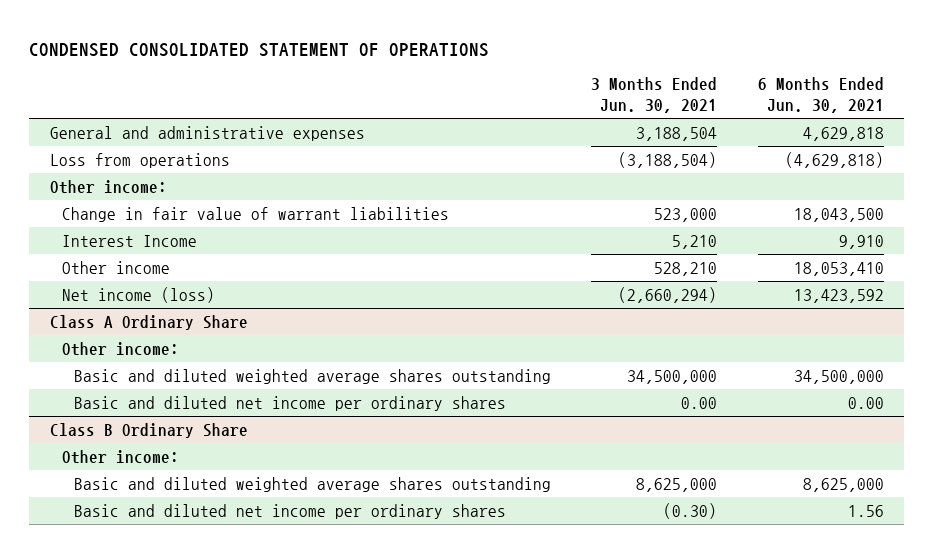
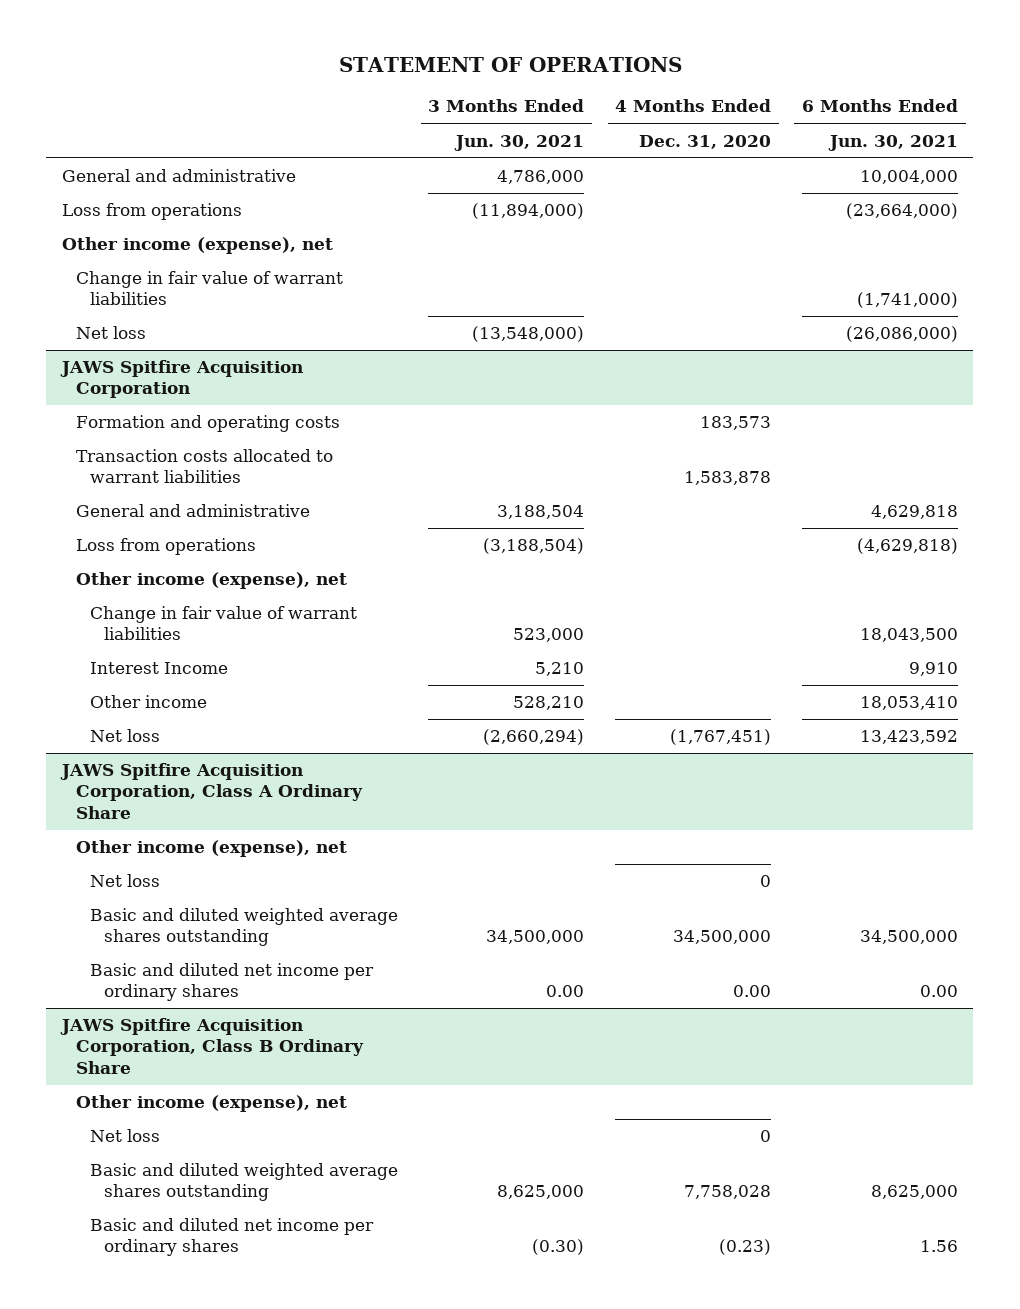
- CONDENSED CONSOLIDATED STATEMENT OF OPERATIONS
+ STATEMENT OF OPERATIONS
- | 3 Months Ended Jun. 30, 2021 | 6 Months Ended Jun. 30, 2021
+ | 3 Months Ended Jun. 30, 2021 | 4 Months Ended Dec. 31, 2020 | 6 Months Ended Jun. 30, 2021
- General and administrative expenses | 3,188,504 | 4,629,818
+ General and administrative | 4,786,000 | | 10,004,000
+ Loss from operations | (11,894,000) | | (23,664,000)
+ Other income (expense), net
+ Change in fair value of warrant liabilities | | | (1,741,000)
+ Net loss | (13,548,000) | | (26,086,000)
+ JAWS Spitfire Acquisition Corporation
+ Formation and operating costs | | 183,573 |
+ Transaction costs allocated to warrant liabilities | | 1,583,878 |
+ General and administrative | 3,188,504 | | 4,629,818
- Other income:
+ Other income (expense), net
- Net income (loss) | (2,660,294) | 13,423,592
- Class A Ordinary Share
- Other income:
+ Net loss | (2,660,294) | (1,767,451) | 13,423,592
+ JAWS Spitfire Acquisition Corporation, Class A Ordinary Share
+ Other income (expense), net
+ Net loss | | 0 |
- Class B Ordinary Share
- Other income:
+ JAWS Spitfire Acquisition Corporation, Class B Ordinary Share
+ Other income (expense), net
+ Net loss | | 0 |

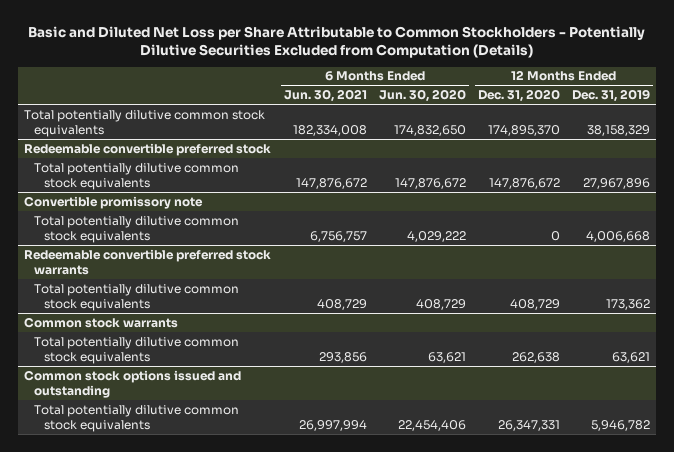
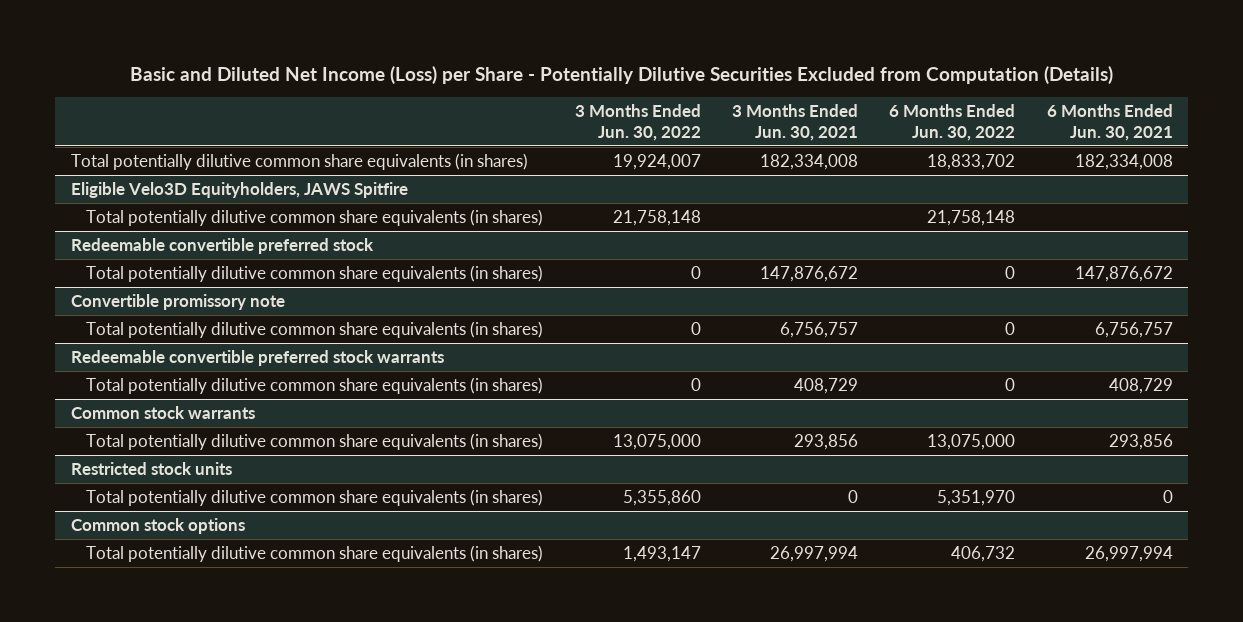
- Basic and Diluted Net Loss per Share Attributable to Common Stockholders - Potentially Dilutive Securities Excluded from Computation (Details)
+ Basic and Diluted Net Income (Loss) per Share - Potentially Dilutive Securities Excluded from Computation (Details)
- | 6 Months Ended Jun. 30, 2021 | 6 Months Ended Jun. 30, 2020 | 12 Months Ended Dec. 31, 2020 | 12 Months Ended Dec. 31, 2019
+ | 3 Months Ended Jun. 30, 2022 | 3 Months Ended Jun. 30, 2021 | 6 Months Ended Jun. 30, 2022 | 6 Months Ended Jun. 30, 2021
- Total potentially dilutive common stock equivalents | 182,334,008 | 174,832,650 | 174,895,370 | 38,158,329
+ Total potentially dilutive common share equivalents (in shares) | 19,924,007 | 182,334,008 | 18,833,702 | 182,334,008
+ Eligible Velo3D Equityholders, JAWS Spitfire
+ Total potentially dilutive common share equivalents (in shares) | 21,758,148 | | 21,758,148 |
@ Redeemable convertible preferred stock
- Total potentially dilutive common stock equivalents | 147,876,672 | 147,876,672 | 147,876,672 | 27,967,896
+ Total potentially dilutive common share equivalents (in shares) | 0 | 147,876,672 | 0 | 147,876,672
@ Convertible promissory note
- Total potentially dilutive common stock equivalents | 6,756,757 | 4,029,222 | 0 | 4,006,668
+ Total potentially dilutive common share equivalents (in shares) | 0 | 6,756,757 | 0 | 6,756,757
@ Redeemable convertible preferred stock warrants
- Total potentially dilutive common stock equivalents | 408,729 | 408,729 | 408,729 | 173,362
+ Total potentially dilutive common share equivalents (in shares) | 0 | 408,729 | 0 | 408,729
@ Common stock warrants
- Total potentially dilutive common stock equivalents | 293,856 | 63,621 | 262,638 | 63,621
- Common stock options issued and outstanding
- Total potentially dilutive common stock equivalents | 26,997,994 | 22,454,406 | 26,347,331 | 5,946,782
@ Common stock warrants
+ Total potentially dilutive common share equivalents (in shares) | 13,075,000 | 293,856 | 13,075,000 | 293,856
+ Restricted stock units
+ Total potentially dilutive common share equivalents (in shares) | 5,355,860 | 0 | 5,351,970 | 0
+ Common stock options
+ Total potentially dilutive common share equivalents (in shares) | 1,493,147 | 26,997,994 | 406,732 | 26,997,994

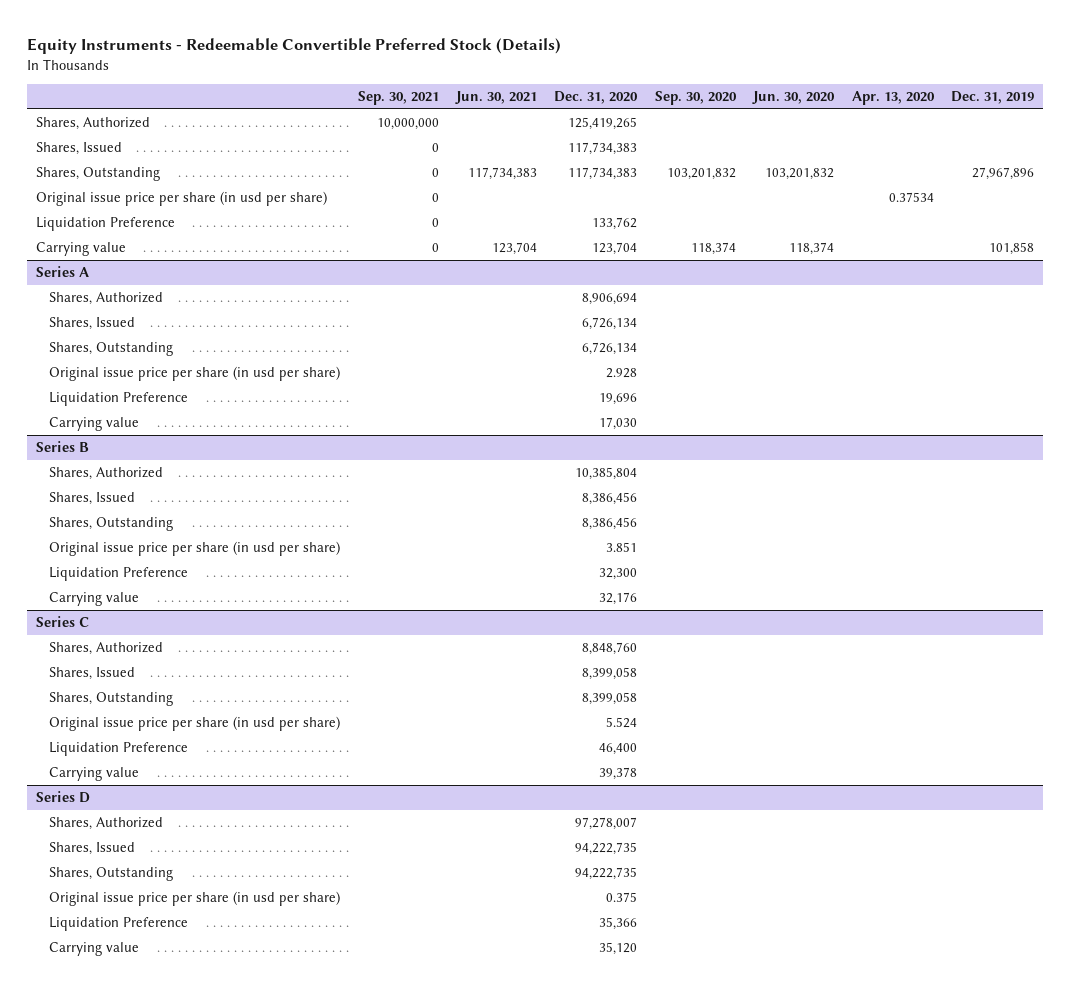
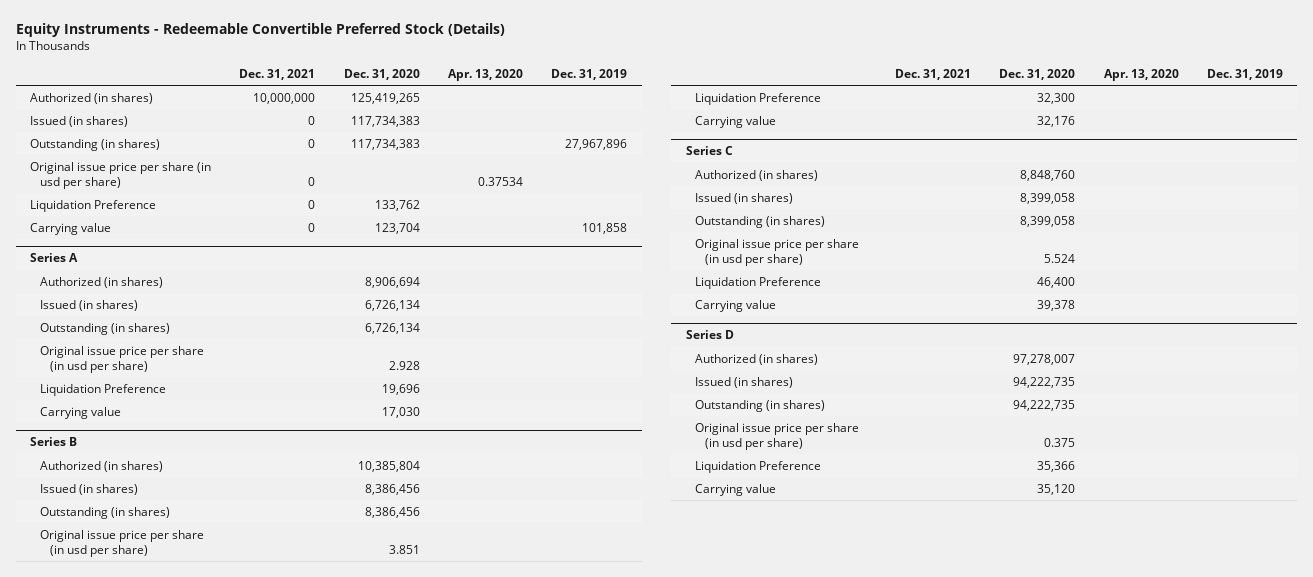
- | Sep. 30, 2021 | Jun. 30, 2021 | Dec. 31, 2020 | Sep. 30, 2020 | Jun. 30, 2020 | Apr. 13, 2020 | Dec. 31, 2019
+ | Dec. 31, 2021 | Dec. 31, 2020 | Apr. 13, 2020 | Dec. 31, 2019
- Shares, Authorized | 10,000,000 | | 125,419,265 | | | |
- Shares, Issued | 0 | | 117,734,383 | | | |
- Shares, Outstanding | 0 | 117,734,383 | 117,734,383 | 103,201,832 | 103,201,832 | | 27,967,896
+ Authorized (in shares) | 10,000,000 | 125,419,265 | |
+ Issued (in shares) | 0 | 117,734,383 | |
+ Outstanding (in shares) | 0 | 117,734,383 | | 27,967,896
@ Series A
- Shares, Authorized | | | 8,906,694 | | | |
- Shares, Issued | | | 6,726,134 | | | |
- Shares, Outstanding | | | 6,726,134 | | | |
+ Authorized (in shares) | | 8,906,694 | |
+ Issued (in shares) | | 6,726,134 | |
+ Outstanding (in shares) | | 6,726,134 | |
@ Series B
- Shares, Authorized | | | 10,385,804 | | | |
- Shares, Issued | | | 8,386,456 | | | |
- Shares, Outstanding | | | 8,386,456 | | | |
+ Authorized (in shares) | | 10,385,804 | |
+ Issued (in shares) | | 8,386,456 | |
+ Outstanding (in shares) | | 8,386,456 | |
@ Series C
- Shares, Authorized | | | 8,848,760 | | | |
- Shares, Issued | | | 8,399,058 | | | |
- Shares, Outstanding | | | 8,399,058 | | | |
+ Authorized (in shares) | | 8,848,760 | |
+ Issued (in shares) | | 8,399,058 | |
+ Outstanding (in shares) | | 8,399,058 | |
@ Series D
- Shares, Authorized | | | 97,278,007 | | | |
- Shares, Issued | | | 94,222,735 | | | |
- Shares, Outstanding | | | 94,222,735 | | | |
+ Authorized (in shares) | | 97,278,007 | |
+ Issued (in shares) | | 94,222,735 | |
+ Outstanding (in shares) | | 94,222,735 | |

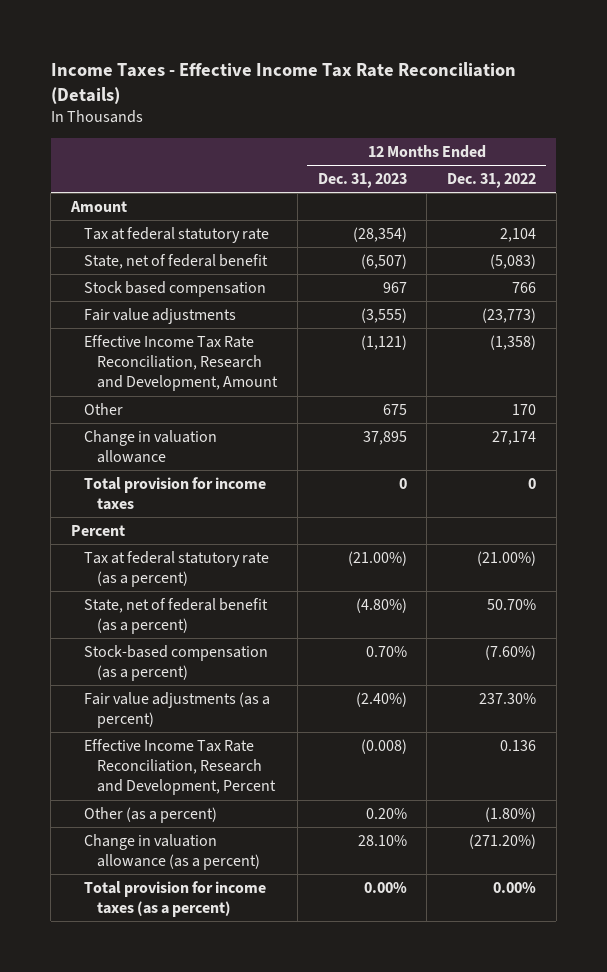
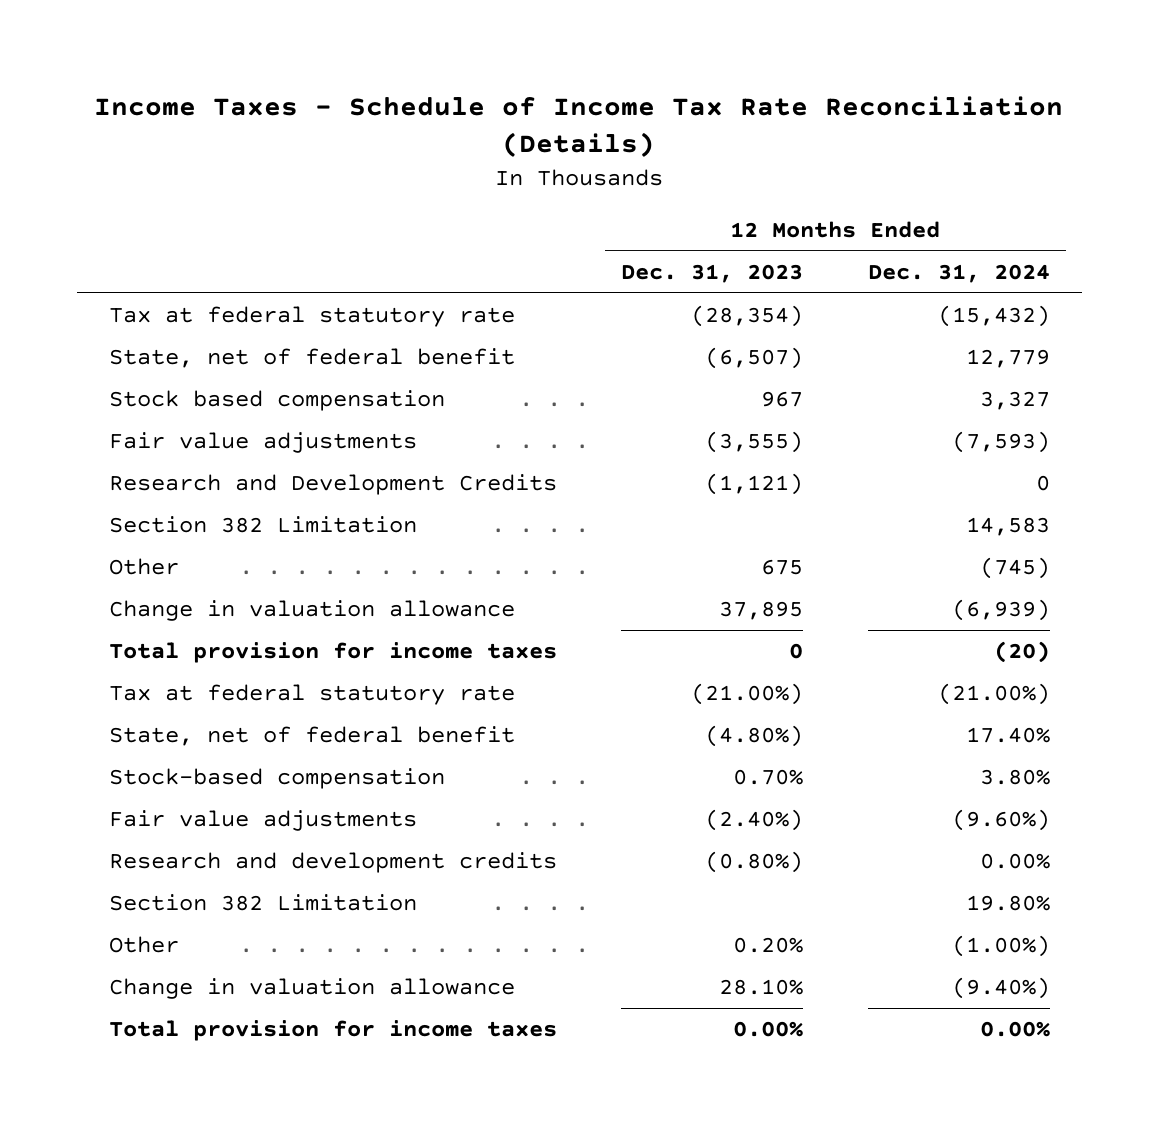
- Income Taxes - Effective Income Tax Rate Reconciliation (Details)
+ Income Taxes - Schedule of Income Tax Rate Reconciliation (Details)
- | 12 Months Ended Dec. 31, 2023 | 12 Months Ended Dec. 31, 2022
+ | 12 Months Ended Dec. 31, 2023 | 12 Months Ended Dec. 31, 2024
- Amount
- Effective Income Tax Rate Reconciliation, Research and Development, Amount | (1,121) | (1,358)
+ Research and Development Credits | (1,121) | 0
+ Section 382 Limitation | | 14,583
- Percent
- Tax at federal statutory rate (as a percent) | (21.00%) | (21.00%)
- State, net of federal benefit (as a percent) | (4.80%) | 50.70%
- Stock-based compensation (as a percent) | 0.70% | (7.60%)
- Fair value adjustments (as a percent) | (2.40%) | 237.30%
- Effective Income Tax Rate Reconciliation, Research and Development, Percent | (0.008) | 0.136
- Other (as a percent) | 0.20% | (1.80%)
- Change in valuation allowance (as a percent) | 28.10% | (271.20%)
- Total provision for income taxes (as a percent) | 0.00% | 0.00%
+ Tax at federal statutory rate | (21.00%) | (21.00%)
+ State, net of federal benefit | (4.80%) | 17.40%
+ Stock-based compensation | 0.70% | 3.80%
+ Fair value adjustments | (2.40%) | (9.60%)
+ Research and development credits | (0.80%) | 0.00%
+ Section 382 Limitation | | 19.80%
+ Other | 0.20% | (1.00%)
+ Change in valuation allowance | 28.10% | (9.40%)
+ Total provision for income taxes | 0.00% | 0.00%

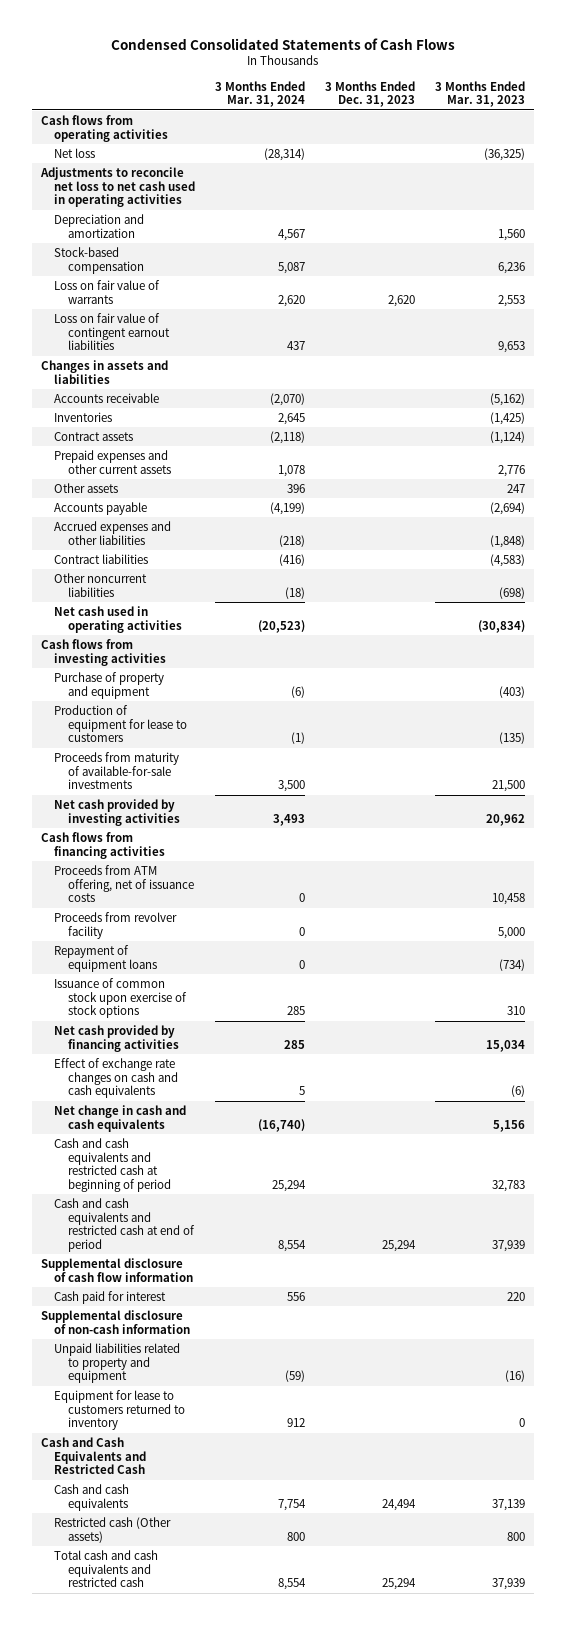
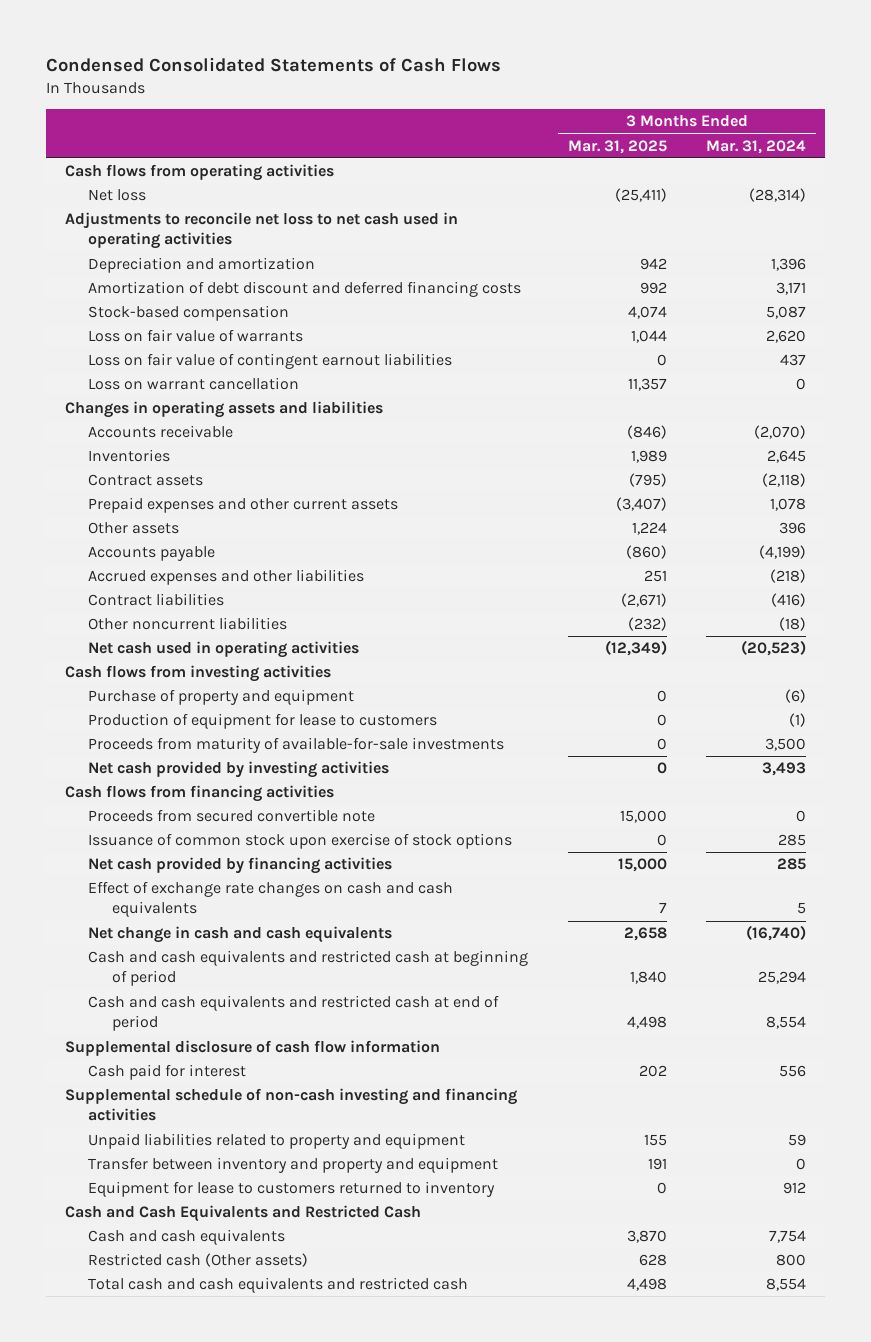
- | 3 Months Ended Mar. 31, 2024 | 3 Months Ended Dec. 31, 2023 | 3 Months Ended Mar. 31, 2023
+ | 3 Months Ended Mar. 31, 2025 | 3 Months Ended Mar. 31, 2024
- Depreciation and amortization | 4,567 | | 1,560
+ Depreciation and amortization | 942 | 1,396
+ Amortization of debt discount and deferred financing costs | 992 | 3,171
- Changes in assets and liabilities
+ Loss on warrant cancellation | 11,357 | 0
+ Changes in operating assets and liabilities
- Proceeds from ATM offering, net of issuance costs | 0 | | 10,458
- Proceeds from revolver facility | 0 | | 5,000
- Repayment of equipment loans | 0 | | (734)
+ Proceeds from secured convertible note | 15,000 | 0
- Supplemental disclosure of non-cash information
- Unpaid liabilities related to property and equipment | (59) | | (16)
+ Supplemental schedule of non-cash investing and financing activities
+ Unpaid liabilities related to property and equipment | 155 | 59
+ Transfer between inventory and property and equipment | 191 | 0

